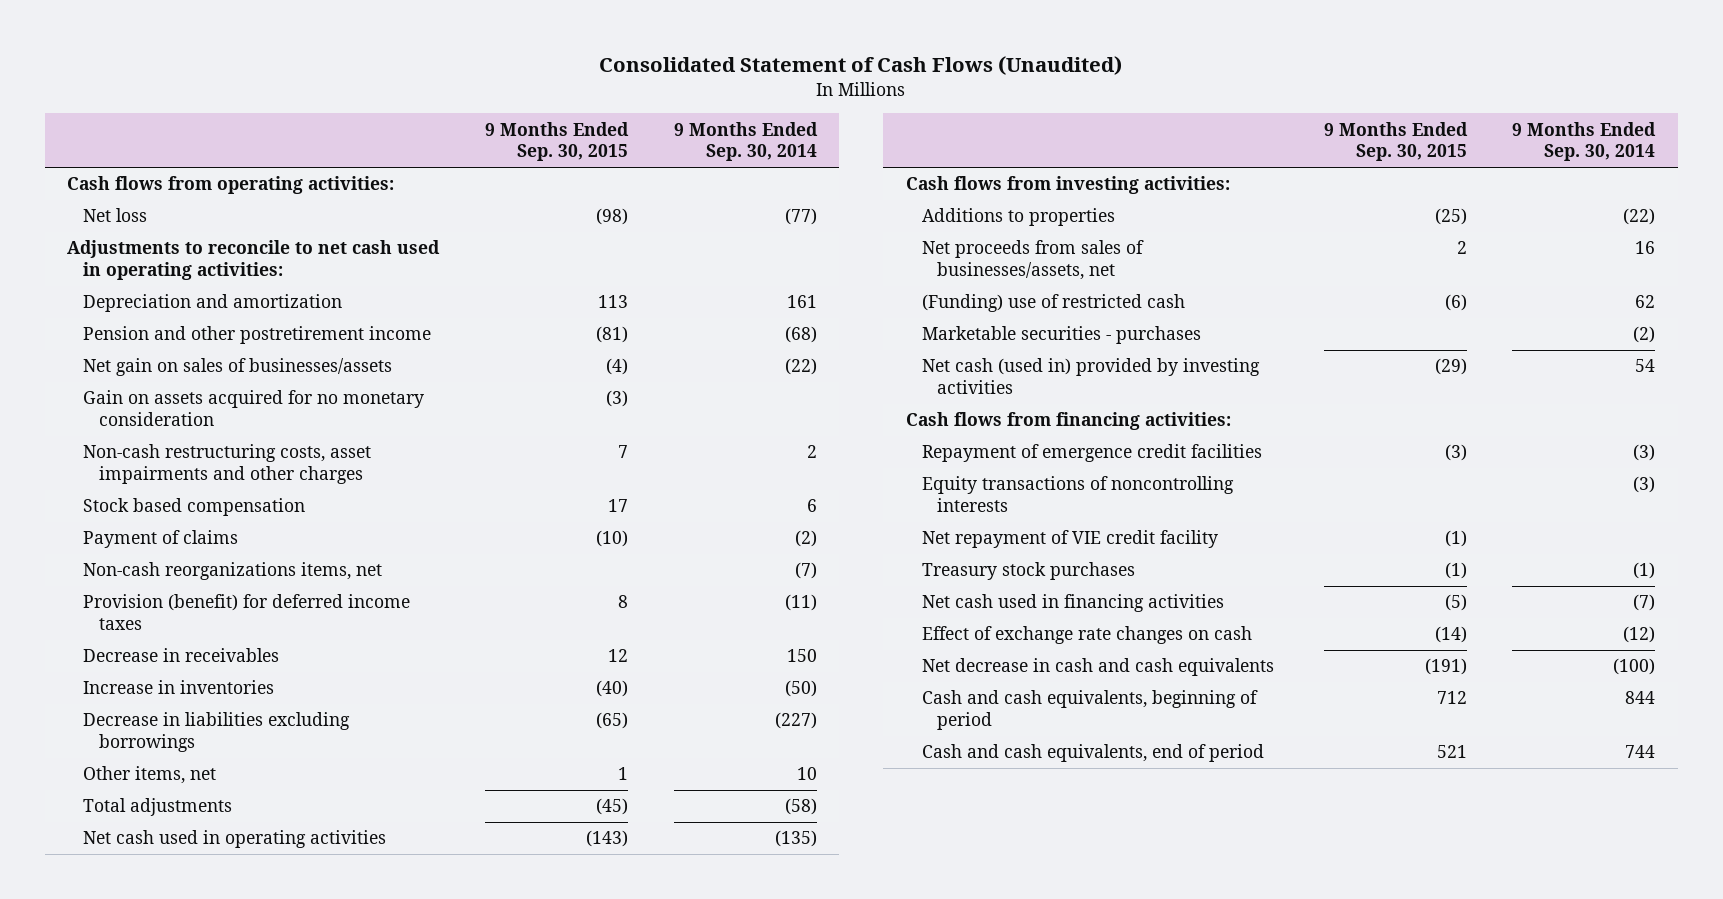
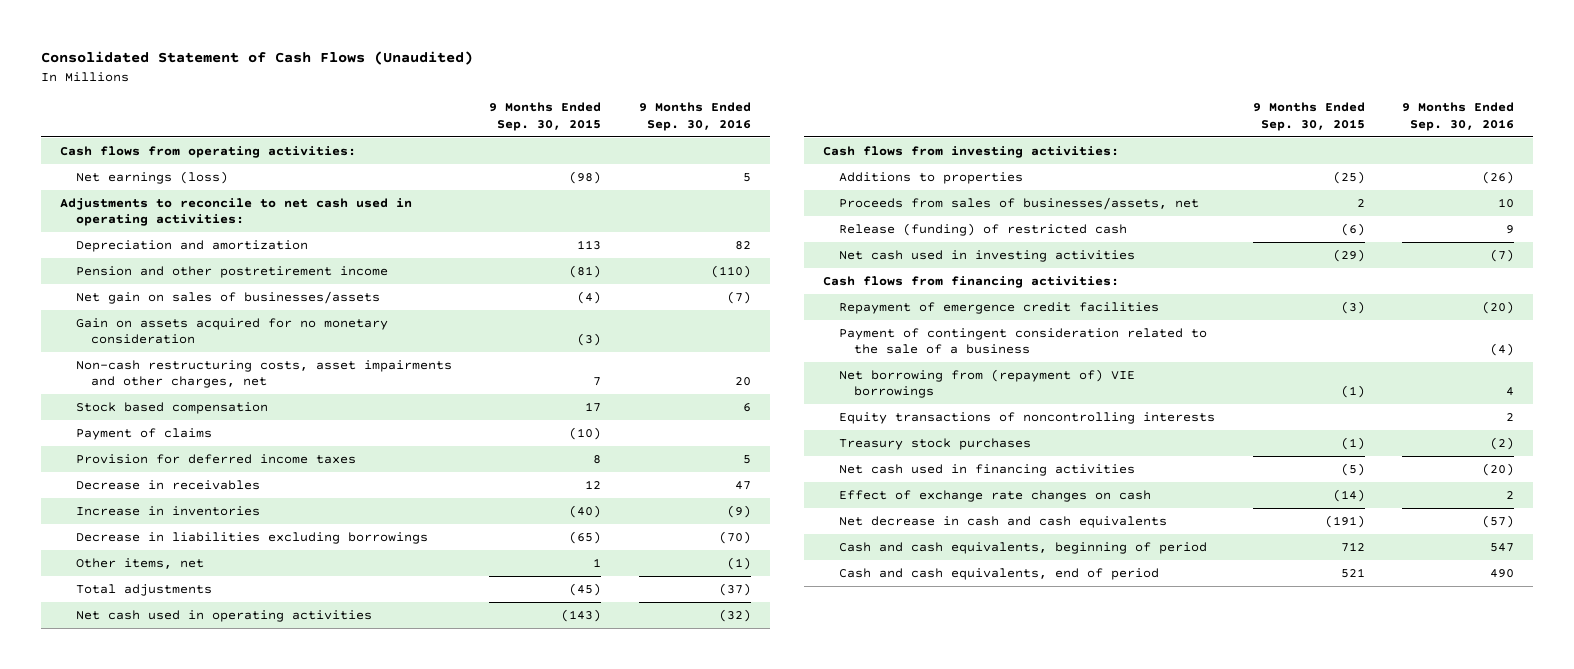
- | 9 Months Ended Sep. 30, 2015 | 9 Months Ended Sep. 30, 2014
+ | 9 Months Ended Sep. 30, 2015 | 9 Months Ended Sep. 30, 2016
- Net loss | (98) | (77)
+ Net earnings (loss) | (98) | 5
- Non-cash restructuring costs, asset impairments and other charges | 7 | 2
+ Non-cash restructuring costs, asset impairments and other charges, net | 7 | 20
- Non-cash reorganizations items, net | | (7)
- Provision (benefit) for deferred income taxes | 8 | (11)
+ Provision for deferred income taxes | 8 | 5
- Net proceeds from sales of businesses/assets, net | 2 | 16
- (Funding) use of restricted cash | (6) | 62
- Marketable securities - purchases | | (2)
- Net cash (used in) provided by investing activities | (29) | 54
+ Proceeds from sales of businesses/assets, net | 2 | 10
+ Release (funding) of restricted cash | (6) | 9
+ Net cash used in investing activities | (29) | (7)
+ Payment of contingent consideration related to the sale of a business | | (4)
+ Net borrowing from (repayment of) VIE borrowings | (1) | 4
- Net repayment of VIE credit facility | (1) |

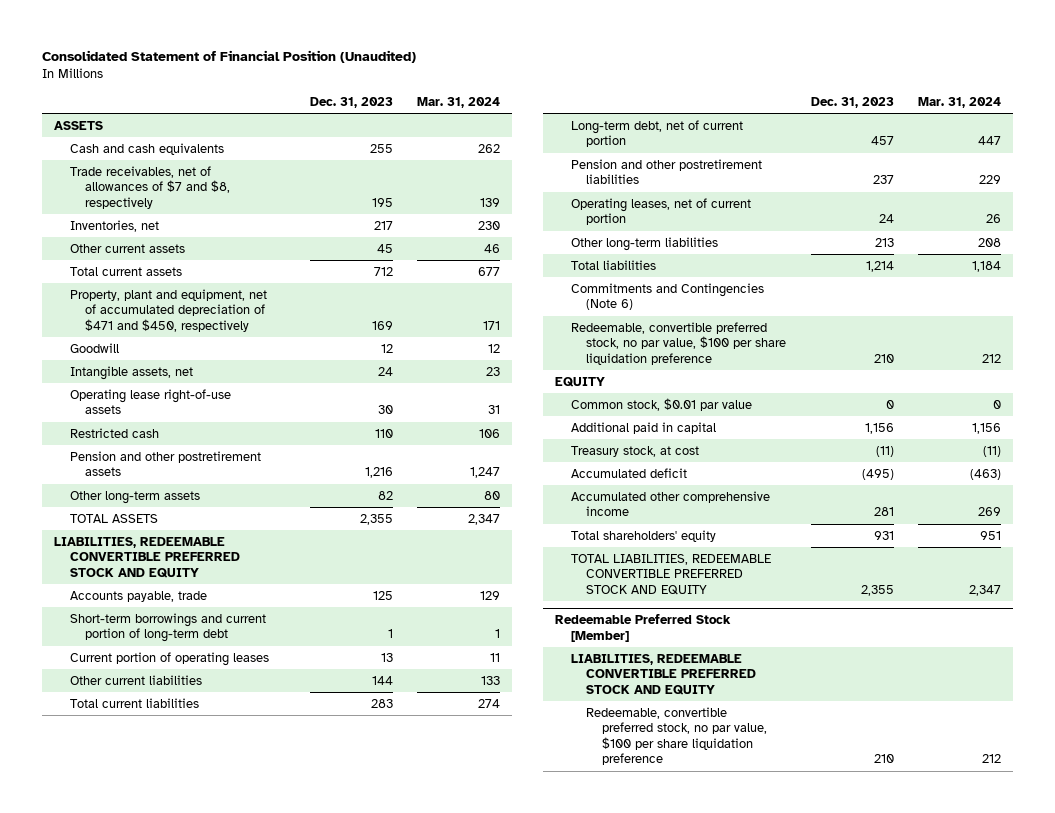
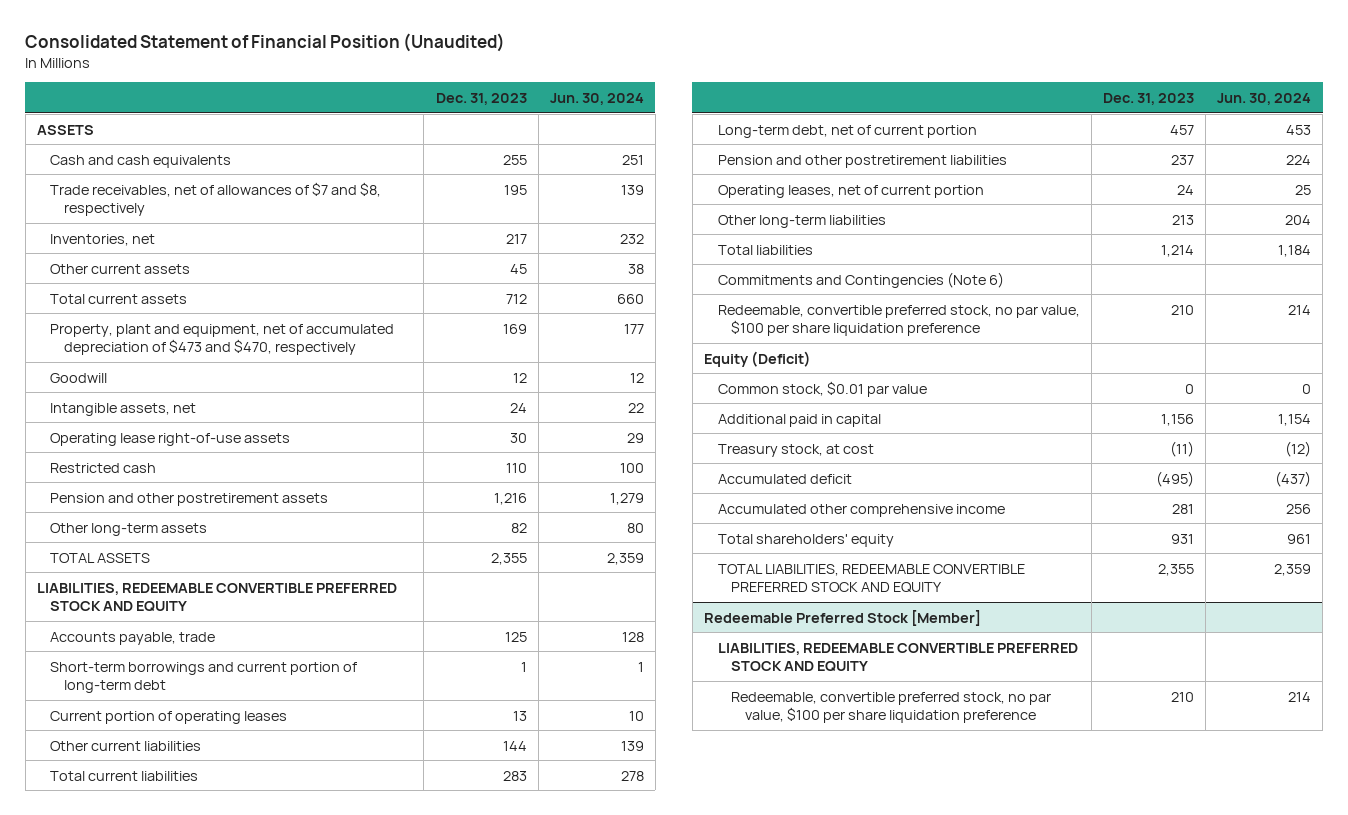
- | Dec. 31, 2023 | Mar. 31, 2024
+ | Dec. 31, 2023 | Jun. 30, 2024
- Property, plant and equipment, net of accumulated depreciation of $471 and $450, respectively | 169 | 171
+ Property, plant and equipment, net of accumulated depreciation of $473 and $470, respectively | 169 | 177
- EQUITY
+ Equity (Deficit)

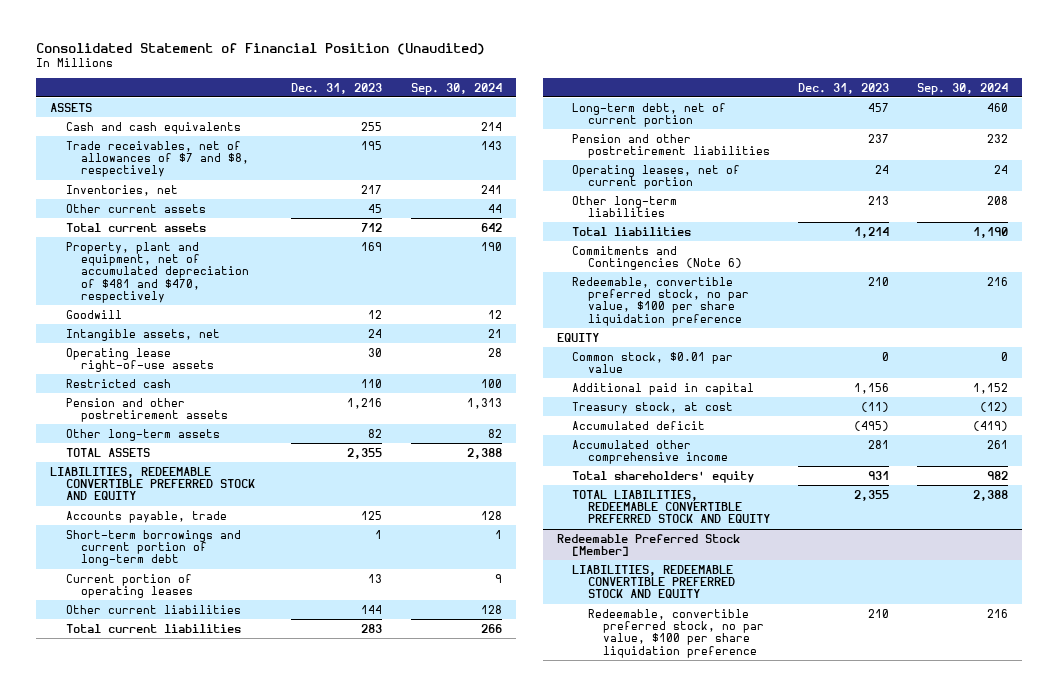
- | Dec. 31, 2023 | Jun. 30, 2024
+ | Dec. 31, 2023 | Sep. 30, 2024
- Property, plant and equipment, net of accumulated depreciation of $473 and $470, respectively | 169 | 177
+ Property, plant and equipment, net of accumulated depreciation of $481 and $470, respectively | 169 | 190
- Equity (Deficit)
+ EQUITY

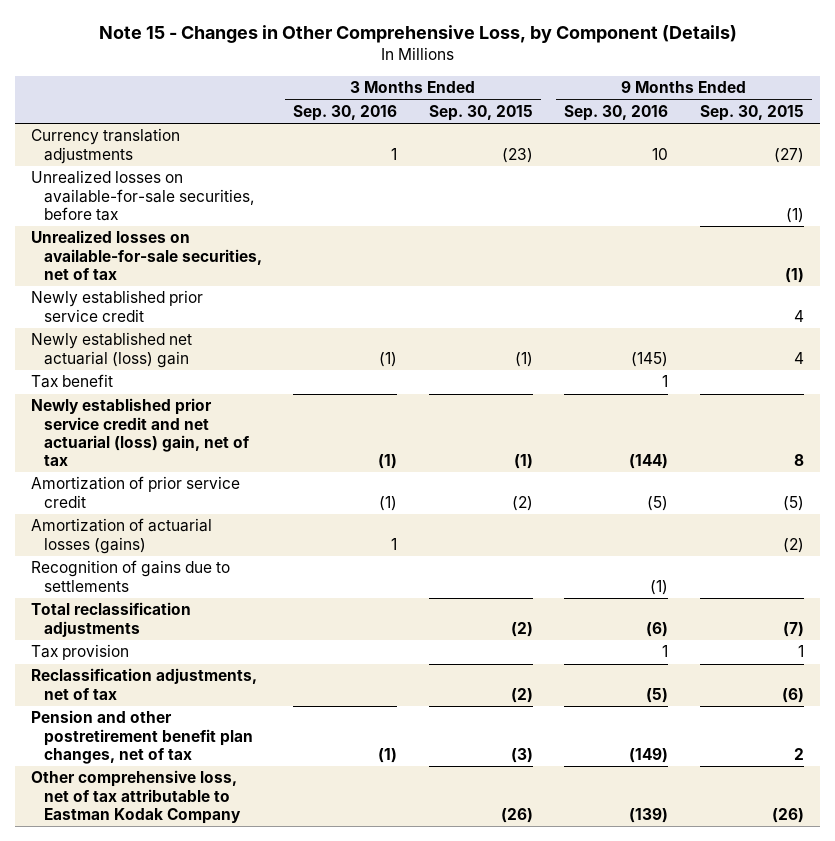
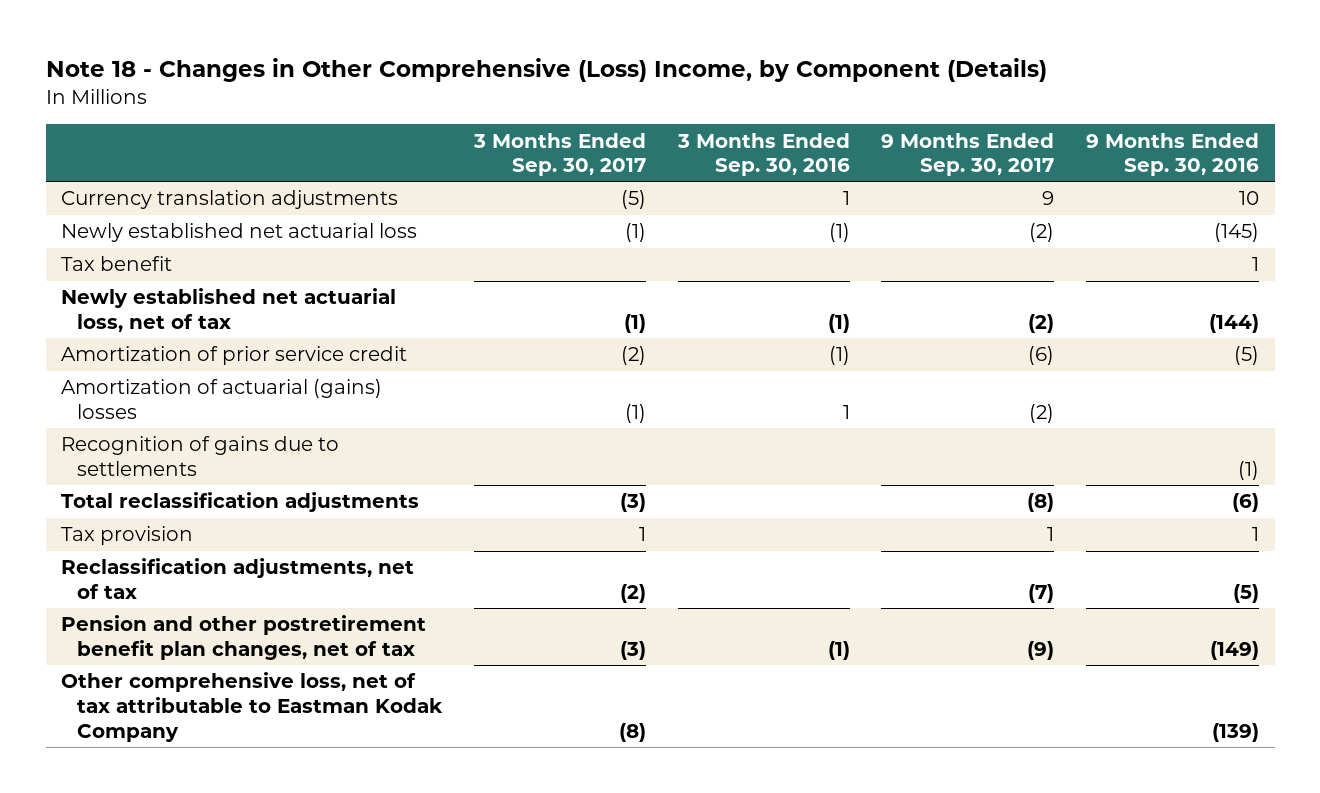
- Note 15 - Changes in Other Comprehensive Loss, by Component (Details)
+ Note 18 - Changes in Other Comprehensive (Loss) Income, by Component (Details)
- | 3 Months Ended Sep. 30, 2016 | 3 Months Ended Sep. 30, 2015 | 9 Months Ended Sep. 30, 2016 | 9 Months Ended Sep. 30, 2015
+ | 3 Months Ended Sep. 30, 2017 | 3 Months Ended Sep. 30, 2016 | 9 Months Ended Sep. 30, 2017 | 9 Months Ended Sep. 30, 2016
- Unrealized losses on available-for-sale securities, before tax | | | | (1)
- Unrealized losses on available-for-sale securities, net of tax | | | | (1)
- Newly established prior service credit | | | | 4
- Newly established net actuarial (loss) gain | (1) | (1) | (145) | 4
+ Newly established net actuarial loss | (1) | (1) | (2) | (145)
- Newly established prior service credit and net actuarial (loss) gain, net of tax | (1) | (1) | (144) | 8
+ Newly established net actuarial loss, net of tax | (1) | (1) | (2) | (144)
- Amortization of actuarial losses (gains) | 1 | | | (2)
+ Amortization of actuarial (gains) losses | (1) | 1 | (2) |

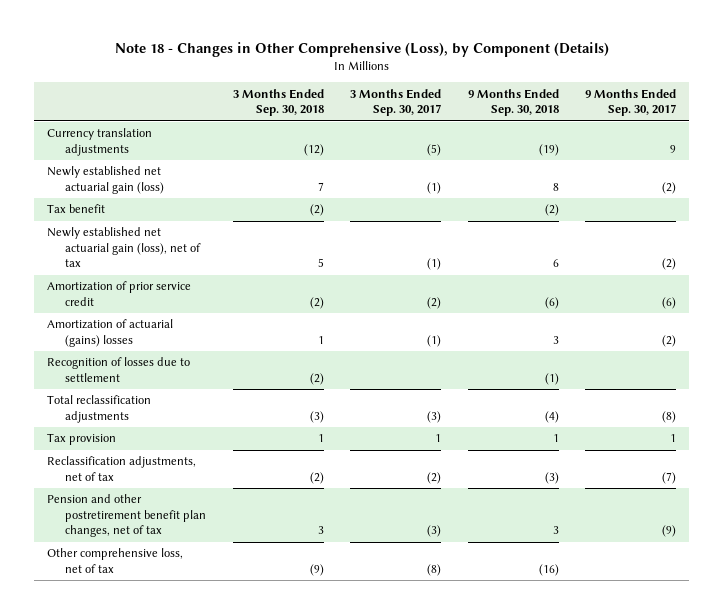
- Note 18 - Changes in Other Comprehensive (Loss) Income, by Component (Details)
+ Note 18 - Changes in Other Comprehensive (Loss), by Component (Details)
- | 3 Months Ended Sep. 30, 2017 | 3 Months Ended Sep. 30, 2016 | 9 Months Ended Sep. 30, 2017 | 9 Months Ended Sep. 30, 2016
+ | 3 Months Ended Sep. 30, 2018 | 3 Months Ended Sep. 30, 2017 | 9 Months Ended Sep. 30, 2018 | 9 Months Ended Sep. 30, 2017
- Newly established net actuarial loss | (1) | (1) | (2) | (145)
+ Newly established net actuarial gain (loss) | 7 | (1) | 8 | (2)
- Newly established net actuarial loss, net of tax | (1) | (1) | (2) | (144)
+ Newly established net actuarial gain (loss), net of tax | 5 | (1) | 6 | (2)
- Recognition of gains due to settlements | | | | (1)
+ Recognition of losses due to settlement | (2) | | (1) |
- Other comprehensive loss, net of tax attributable to Eastman Kodak Company | (8) | | | (139)
+ Other comprehensive loss, net of tax | (9) | (8) | (16) |

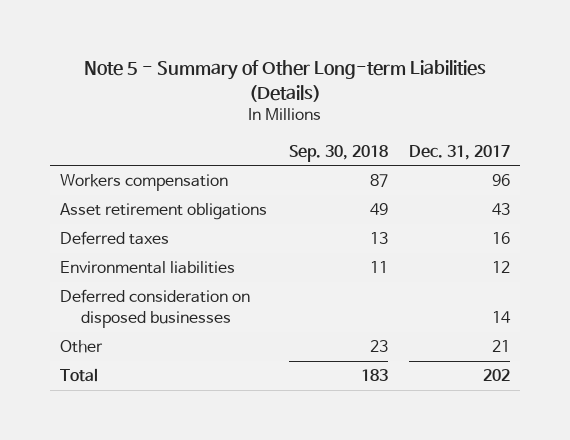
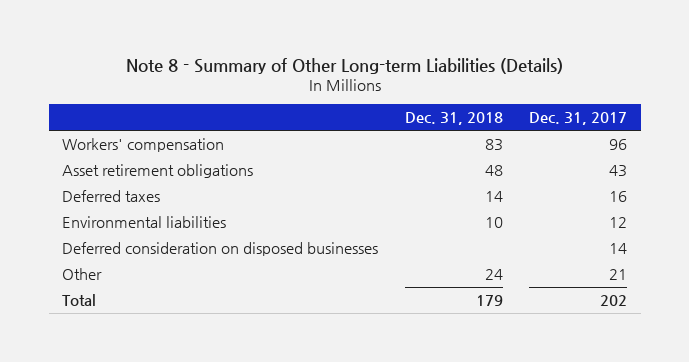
- Note 5 - Summary of Other Long-term Liabilities (Details)
+ Note 8 - Summary of Other Long-term Liabilities (Details)
- | Sep. 30, 2018 | Dec. 31, 2017
+ | Dec. 31, 2018 | Dec. 31, 2017
- Workers compensation | 87 | 96
+ Workers' compensation | 83 | 96

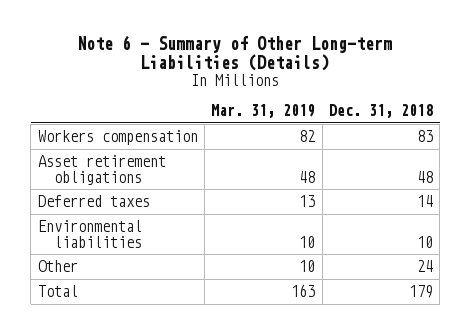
- Note 8 - Summary of Other Long-term Liabilities (Details)
+ Note 6 - Summary of Other Long-term Liabilities (Details)
- | Dec. 31, 2018 | Dec. 31, 2017
+ | Mar. 31, 2019 | Dec. 31, 2018
- Workers' compensation | 83 | 96
+ Workers compensation | 82 | 83
- Deferred consideration on disposed businesses | | 14

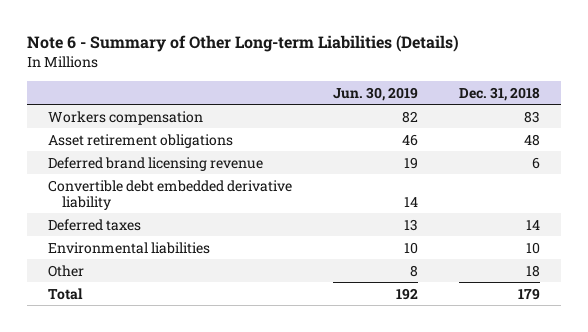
- | Mar. 31, 2019 | Dec. 31, 2018
+ | Jun. 30, 2019 | Dec. 31, 2018
+ Deferred brand licensing revenue | 19 | 6
+ Convertible debt embedded derivative liability | 14 |
- Other | 10 | 24
+ Other | 8 | 18

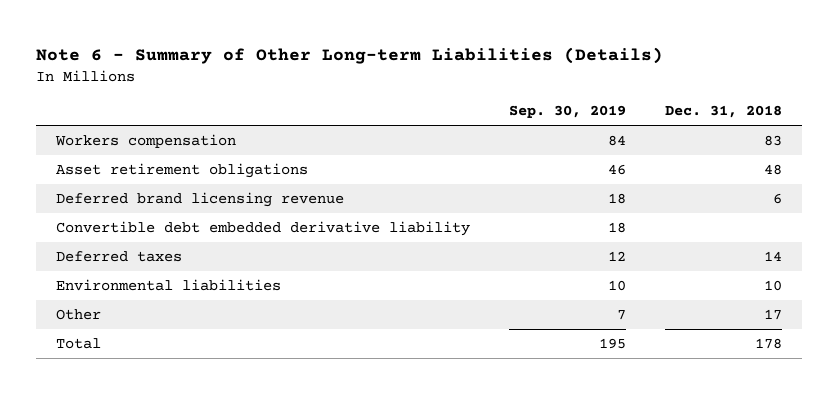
- | Jun. 30, 2019 | Dec. 31, 2018
+ | Sep. 30, 2019 | Dec. 31, 2018
- Other | 8 | 18
- Total | 192 | 179
+ Other | 7 | 17
+ Total | 195 | 178

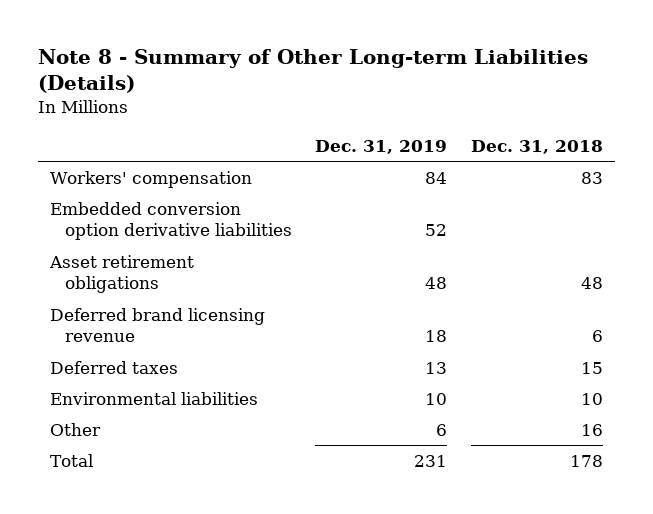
- Note 6 - Summary of Other Long-term Liabilities (Details)
+ Note 8 - Summary of Other Long-term Liabilities (Details)
- | Sep. 30, 2019 | Dec. 31, 2018
+ | Dec. 31, 2019 | Dec. 31, 2018
- Workers compensation | 84 | 83
+ Workers' compensation | 84 | 83
+ Embedded conversion option derivative liabilities | 52 |
- Convertible debt embedded derivative liability | 18 |
- Deferred taxes | 12 | 14
+ Deferred taxes | 13 | 15
- Other | 7 | 17
+ Other | 6 | 16

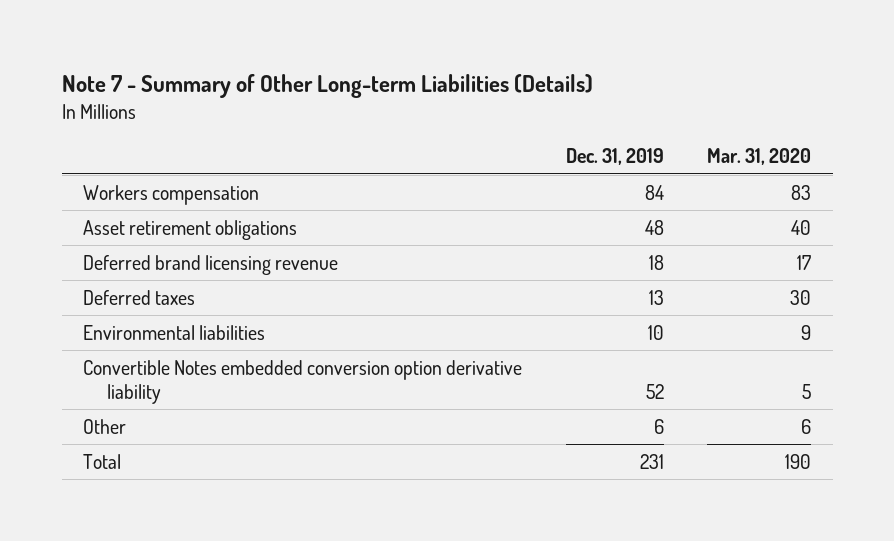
- Note 8 - Summary of Other Long-term Liabilities (Details)
+ Note 7 - Summary of Other Long-term Liabilities (Details)
- | Dec. 31, 2019 | Dec. 31, 2018
+ | Dec. 31, 2019 | Mar. 31, 2020
- Workers' compensation | 84 | 83
- Embedded conversion option derivative liabilities | 52 |
+ Workers compensation | 84 | 83
+ Convertible Notes embedded conversion option derivative liability | 52 | 5

